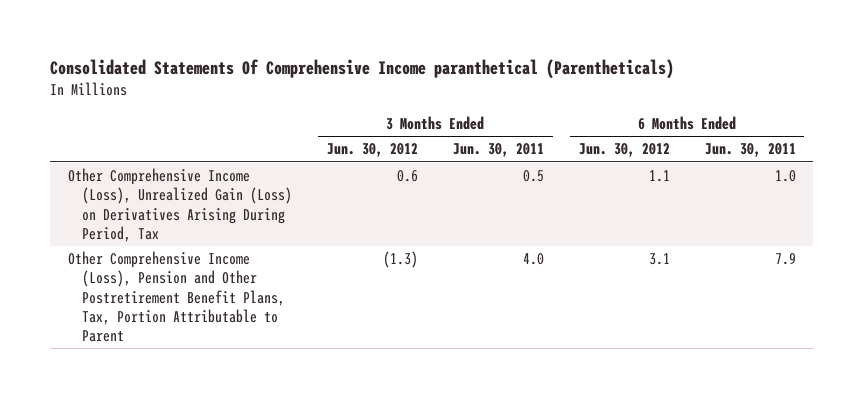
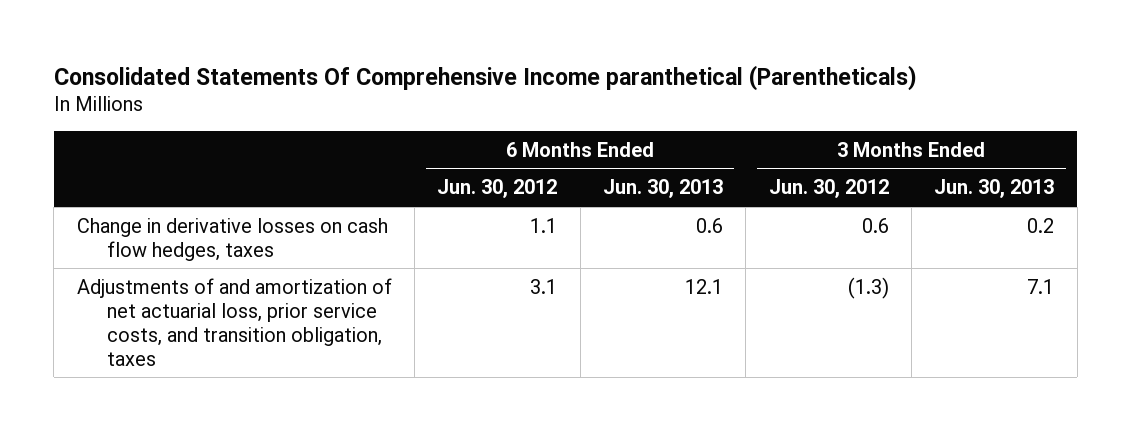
- | 3 Months Ended Jun. 30, 2012 | 3 Months Ended Jun. 30, 2011 | 6 Months Ended Jun. 30, 2012 | 6 Months Ended Jun. 30, 2011
+ | 6 Months Ended Jun. 30, 2012 | 6 Months Ended Jun. 30, 2013 | 3 Months Ended Jun. 30, 2012 | 3 Months Ended Jun. 30, 2013
- Other Comprehensive Income (Loss), Unrealized Gain (Loss) on Derivatives Arising During Period, Tax | 0.6 | 0.5 | 1.1 | 1.0
- Other Comprehensive Income (Loss), Pension and Other Postretirement Benefit Plans, Tax, Portion Attributable to Parent | (1.3) | 4.0 | 3.1 | 7.9
+ Change in derivative losses on cash flow hedges, taxes | 1.1 | 0.6 | 0.6 | 0.2
+ Adjustments of and amortization of net actuarial loss, prior service costs, and transition obligation, taxes | 3.1 | 12.1 | (1.3) | 7.1

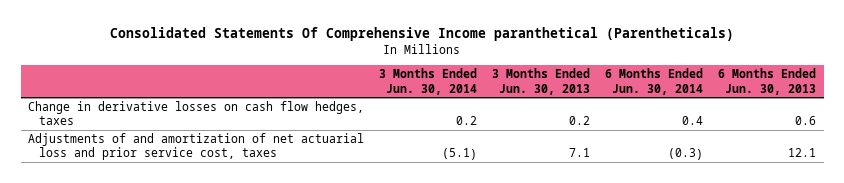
- | 6 Months Ended Jun. 30, 2012 | 6 Months Ended Jun. 30, 2013 | 3 Months Ended Jun. 30, 2012 | 3 Months Ended Jun. 30, 2013
+ | 3 Months Ended Jun. 30, 2014 | 3 Months Ended Jun. 30, 2013 | 6 Months Ended Jun. 30, 2014 | 6 Months Ended Jun. 30, 2013
- Adjustments of and amortization of net actuarial loss, prior service costs, and transition obligation, taxes | 3.1 | 12.1 | (1.3) | 7.1
+ Adjustments of and amortization of net actuarial loss and prior service cost, taxes | (5.1) | 7.1 | (0.3) | 12.1

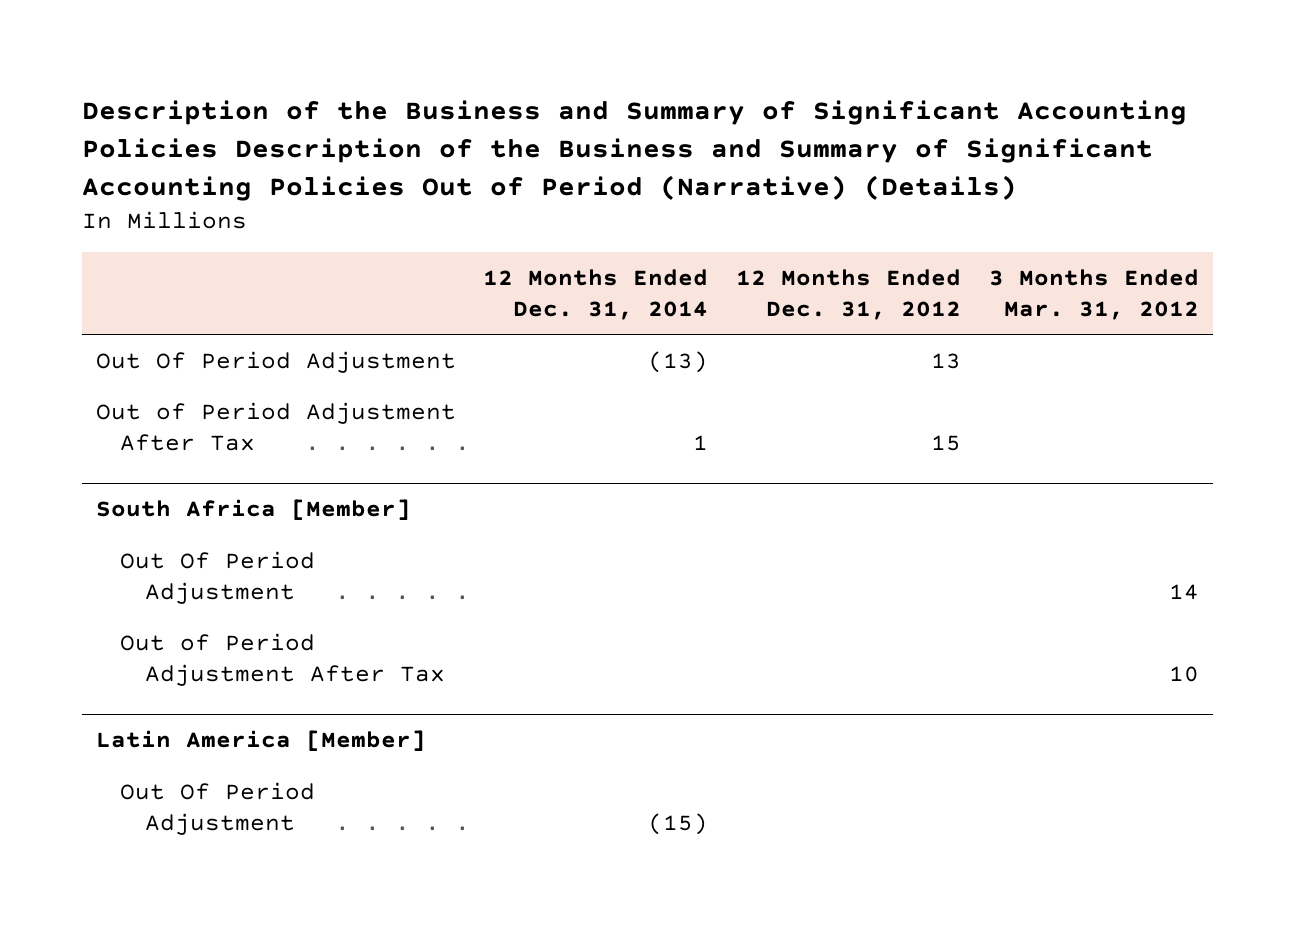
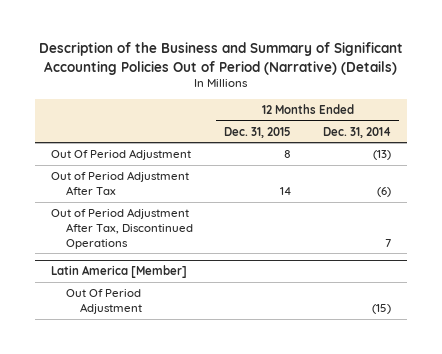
- Description of the Business and Summary of Significant Accounting Policies Description of the Business and Summary of Significant Accounting Policies Out of Period (Narrative) (Details)
+ Description of the Business and Summary of Significant Accounting Policies Out of Period (Narrative) (Details)
- | 12 Months Ended Dec. 31, 2014 | 12 Months Ended Dec. 31, 2012 | 3 Months Ended Mar. 31, 2012
+ | 12 Months Ended Dec. 31, 2015 | 12 Months Ended Dec. 31, 2014
- Out of Period Adjustment After Tax | 1 | 15 |
- South Africa [Member]
- Out Of Period Adjustment | | | 14
- Out of Period Adjustment After Tax | | | 10
+ Out of Period Adjustment After Tax | 14 | (6)
+ Out of Period Adjustment After Tax, Discontinued Operations | | 7

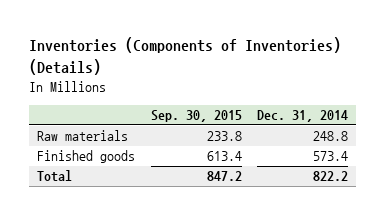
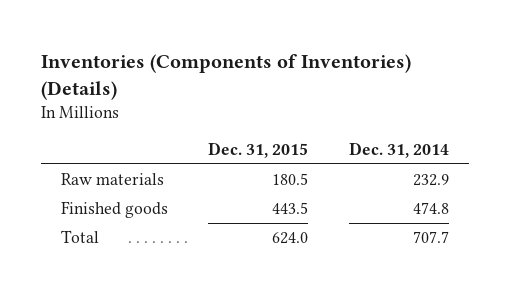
- | Sep. 30, 2015 | Dec. 31, 2014
+ | Dec. 31, 2015 | Dec. 31, 2014
- Raw materials | 233.8 | 248.8
- Finished goods | 613.4 | 573.4
- Total | 847.2 | 822.2
+ Raw materials | 180.5 | 232.9
+ Finished goods | 443.5 | 474.8
+ Total | 624.0 | 707.7

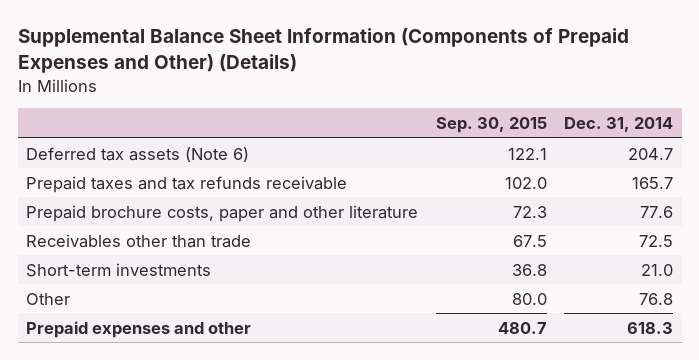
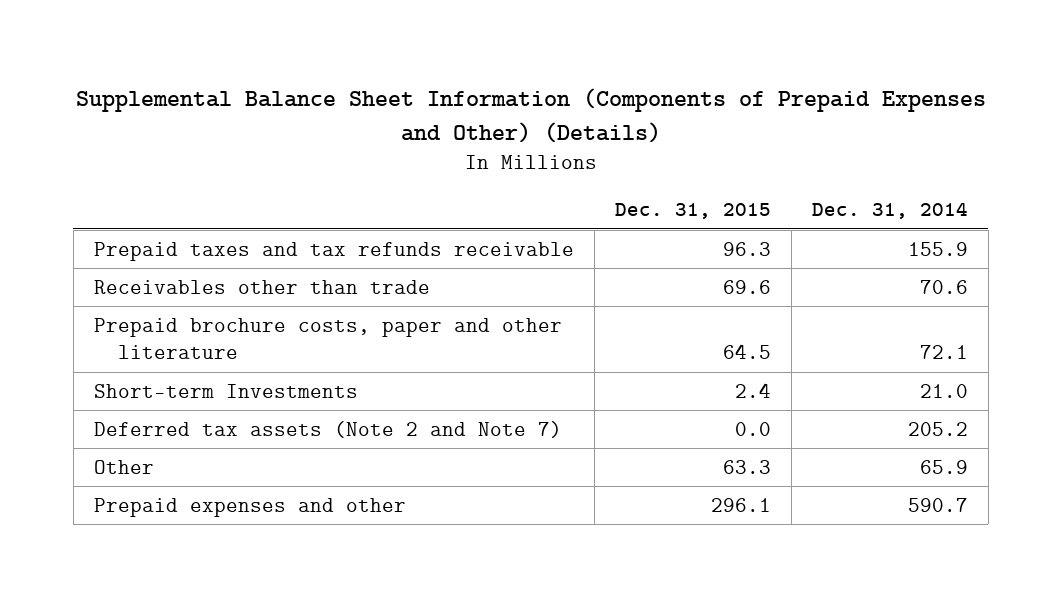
- | Sep. 30, 2015 | Dec. 31, 2014
+ | Dec. 31, 2015 | Dec. 31, 2014
- Deferred tax assets (Note 6) | 122.1 | 204.7
- Prepaid taxes and tax refunds receivable | 102.0 | 165.7
- Prepaid brochure costs, paper and other literature | 72.3 | 77.6
- Receivables other than trade | 67.5 | 72.5
- Short-term investments | 36.8 | 21.0
- Other | 80.0 | 76.8
- Prepaid expenses and other | 480.7 | 618.3
+ Prepaid taxes and tax refunds receivable | 96.3 | 155.9
+ Receivables other than trade | 69.6 | 70.6
+ Prepaid brochure costs, paper and other literature | 64.5 | 72.1
+ Short-term Investments | 2.4 | 21.0
+ Deferred tax assets (Note 2 and Note 7) | 0.0 | 205.2
+ Other | 63.3 | 65.9
+ Prepaid expenses and other | 296.1 | 590.7

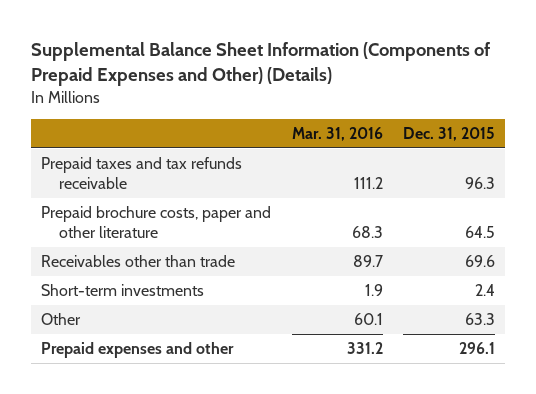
- | Dec. 31, 2015 | Dec. 31, 2014
+ | Mar. 31, 2016 | Dec. 31, 2015
- Short-term Investments | 2.4 | 21.0
- Deferred tax assets (Note 2 and Note 7) | 0.0 | 205.2
moved down: Receivables other than trade | 89.7 | 69.6
+ Short-term investments | 1.9 | 2.4

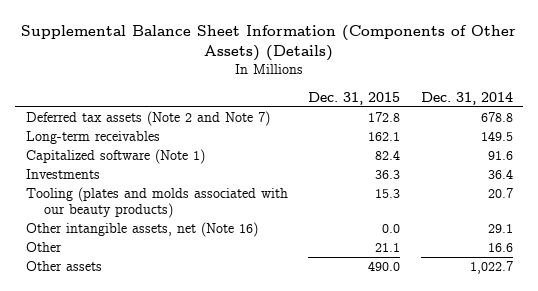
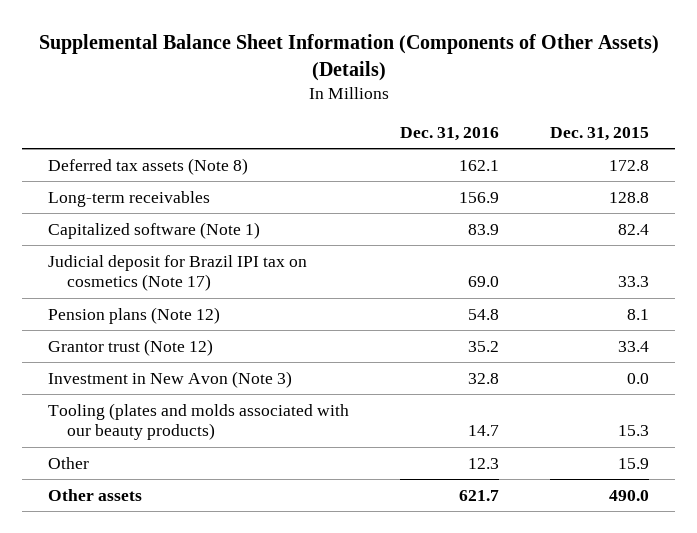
- | Dec. 31, 2015 | Dec. 31, 2014
+ | Dec. 31, 2016 | Dec. 31, 2015
- Deferred tax assets (Note 2 and Note 7) | 172.8 | 678.8
- Long-term receivables | 162.1 | 149.5
+ Deferred tax assets (Note 8) | 162.1 | 172.8
+ Long-term receivables | 156.9 | 128.8
- Investments | 36.3 | 36.4
+ Judicial deposit for Brazil IPI tax on cosmetics (Note 17) | 69.0 | 33.3
+ Pension plans (Note 12) | 54.8 | 8.1
+ Grantor trust (Note 12) | 35.2 | 33.4
+ Investment in New Avon (Note 3) | 32.8 | 0.0
- Other intangible assets, net (Note 16) | 0.0 | 29.1
- Other | 21.1 | 16.6
+ Other | 12.3 | 15.9

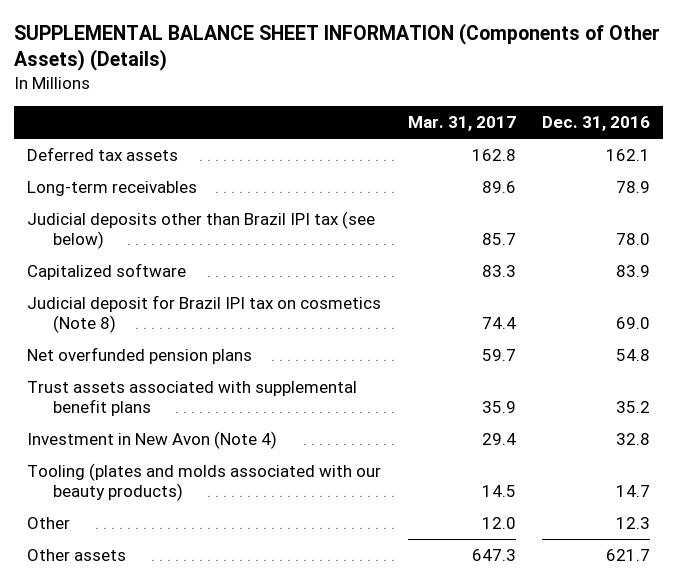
- Supplemental Balance Sheet Information (Components of Other Assets) (Details)
+ SUPPLEMENTAL BALANCE SHEET INFORMATION (Components of Other Assets) (Details)
- | Dec. 31, 2016 | Dec. 31, 2015
+ | Mar. 31, 2017 | Dec. 31, 2016
- Deferred tax assets (Note 8) | 162.1 | 172.8
- Long-term receivables | 156.9 | 128.8
- Capitalized software (Note 1) | 83.9 | 82.4
- Judicial deposit for Brazil IPI tax on cosmetics (Note 17) | 69.0 | 33.3
- Pension plans (Note 12) | 54.8 | 8.1
- Grantor trust (Note 12) | 35.2 | 33.4
- Investment in New Avon (Note 3) | 32.8 | 0.0
+ Deferred tax assets | 162.8 | 162.1
+ Long-term receivables | 89.6 | 78.9
+ Judicial deposits other than Brazil IPI tax (see below) | 85.7 | 78.0
+ Capitalized software | 83.3 | 83.9
+ Judicial deposit for Brazil IPI tax on cosmetics (Note 8) | 74.4 | 69.0
+ Net overfunded pension plans | 59.7 | 54.8
+ Trust assets associated with supplemental benefit plans | 35.9 | 35.2
+ Investment in New Avon (Note 4) | 29.4 | 32.8

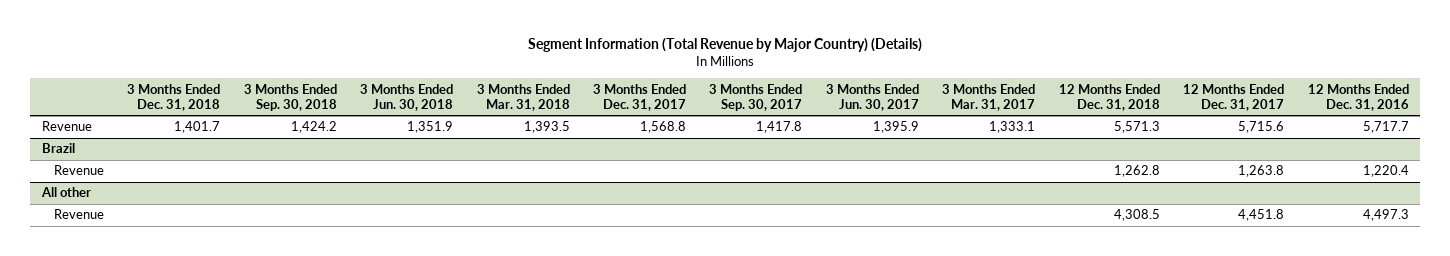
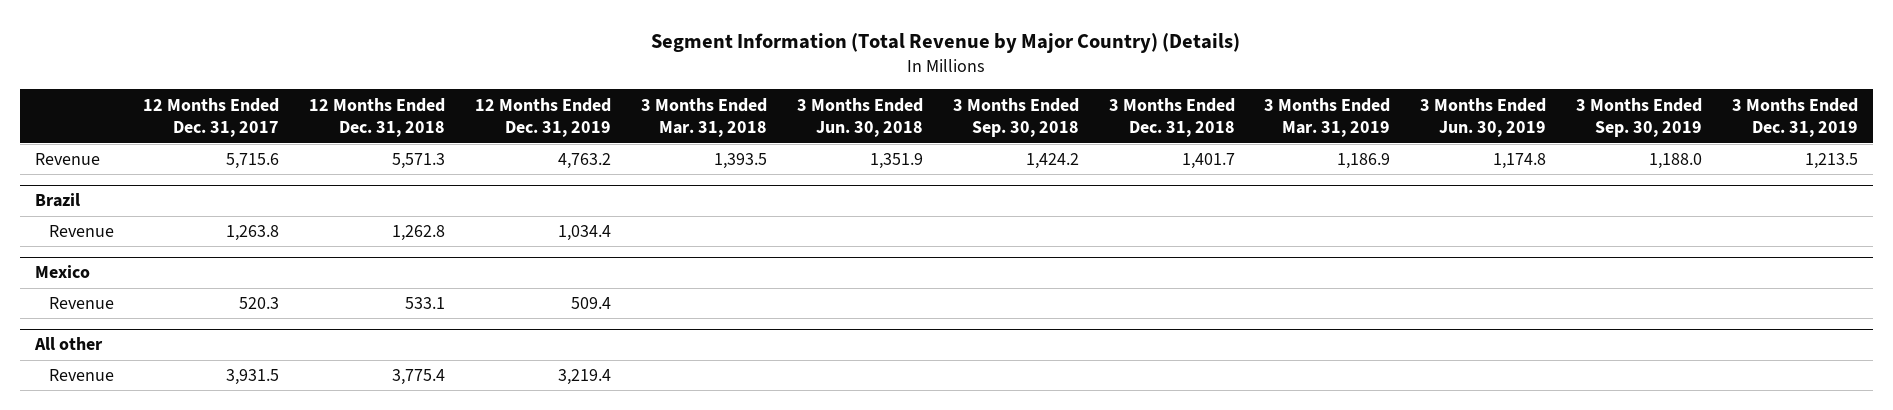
- | 3 Months Ended Dec. 31, 2018 | 3 Months Ended Sep. 30, 2018 | 3 Months Ended Jun. 30, 2018 | 3 Months Ended Mar. 31, 2018 | 3 Months Ended Dec. 31, 2017 | 3 Months Ended Sep. 30, 2017 | 3 Months Ended Jun. 30, 2017 | 3 Months Ended Mar. 31, 2017 | 12 Months Ended Dec. 31, 2018 | 12 Months Ended Dec. 31, 2017 | 12 Months Ended Dec. 31, 2016
+ | 12 Months Ended Dec. 31, 2017 | 12 Months Ended Dec. 31, 2018 | 12 Months Ended Dec. 31, 2019 | 3 Months Ended Mar. 31, 2018 | 3 Months Ended Jun. 30, 2018 | 3 Months Ended Sep. 30, 2018 | 3 Months Ended Dec. 31, 2018 | 3 Months Ended Mar. 31, 2019 | 3 Months Ended Jun. 30, 2019 | 3 Months Ended Sep. 30, 2019 | 3 Months Ended Dec. 31, 2019
+ Mexico
+ Revenue | 520.3 | 533.1 | 509.4 | | | | | | | |
@ All other
- Revenue | | | | | | | | | 4,308.5 | 4,451.8 | 4,497.3
+ Revenue | 3,931.5 | 3,775.4 | 3,219.4 | | | | | | | |

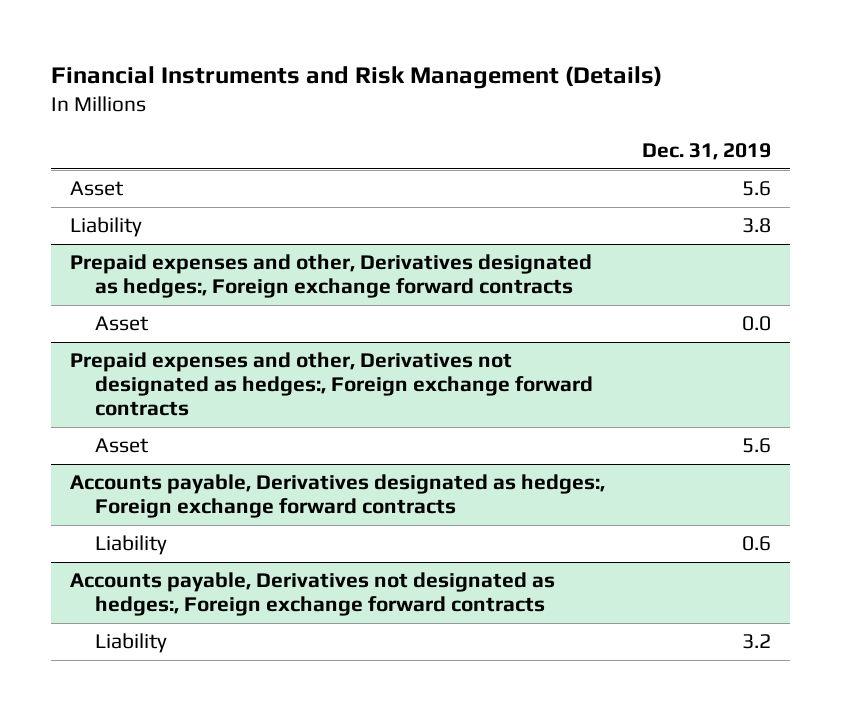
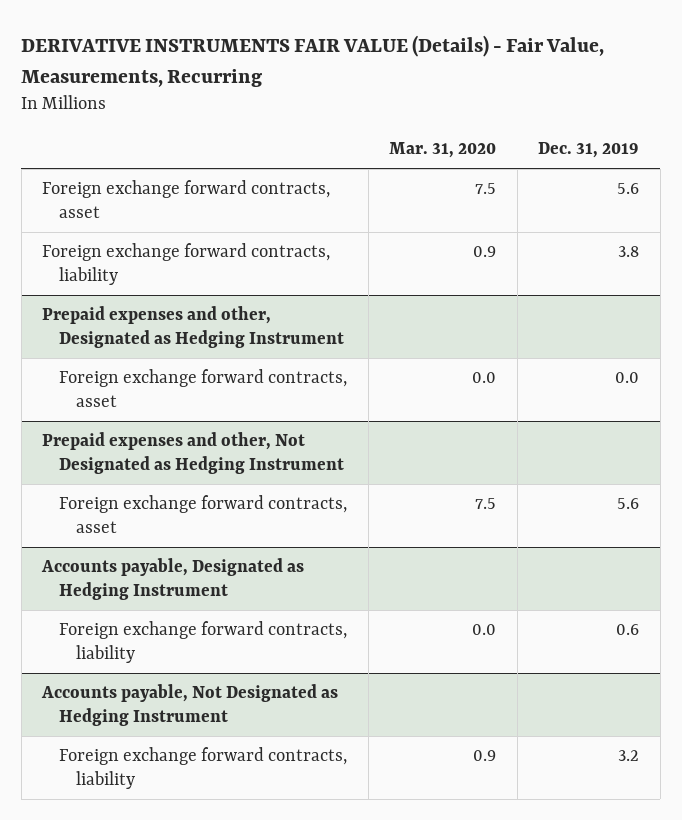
- Financial Instruments and Risk Management (Details)
+ DERIVATIVE INSTRUMENTS FAIR VALUE (Details) - Fair Value, Measurements, Recurring
- | Dec. 31, 2019
+ | Mar. 31, 2020 | Dec. 31, 2019
- Asset | 5.6
- Liability | 3.8
- Prepaid expenses and other, Derivatives designated as hedges:, Foreign exchange forward contracts
- Asset | 0.0
- Prepaid expenses and other, Derivatives not designated as hedges:, Foreign exchange forward contracts
- Asset | 5.6
- Accounts payable, Derivatives designated as hedges:, Foreign exchange forward contracts
- Liability | 0.6
- Accounts payable, Derivatives not designated as hedges:, Foreign exchange forward contracts
- Liability | 3.2
+ Foreign exchange forward contracts, asset | 7.5 | 5.6
+ Foreign exchange forward contracts, liability | 0.9 | 3.8
+ Prepaid expenses and other, Designated as Hedging Instrument
+ Foreign exchange forward contracts, asset | 0.0 | 0.0
+ Prepaid expenses and other, Not Designated as Hedging Instrument
+ Foreign exchange forward contracts, asset | 7.5 | 5.6
+ Accounts payable, Designated as Hedging Instrument
+ Foreign exchange forward contracts, liability | 0.0 | 0.6
+ Accounts payable, Not Designated as Hedging Instrument
+ Foreign exchange forward contracts, liability | 0.9 | 3.2

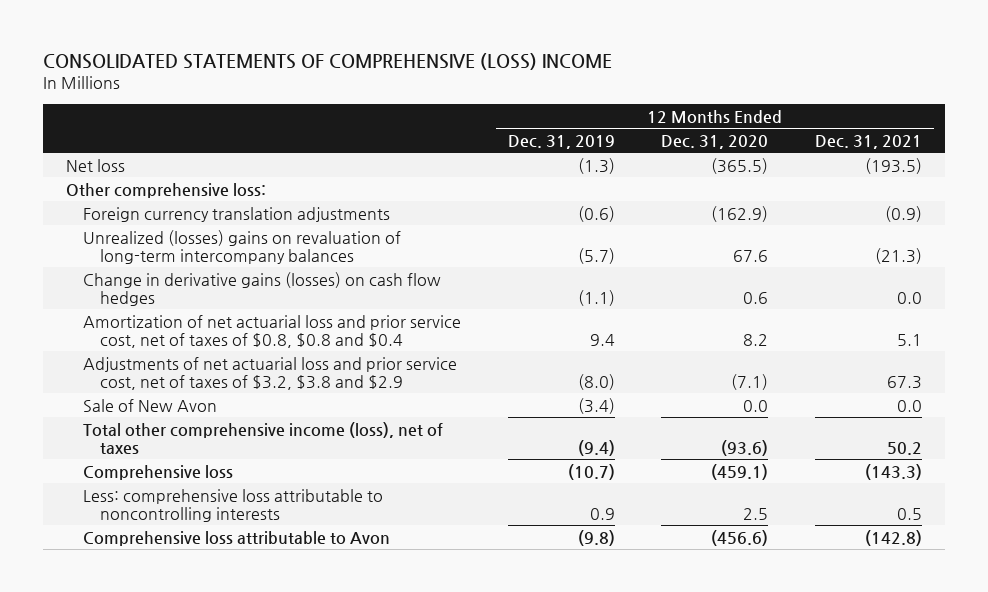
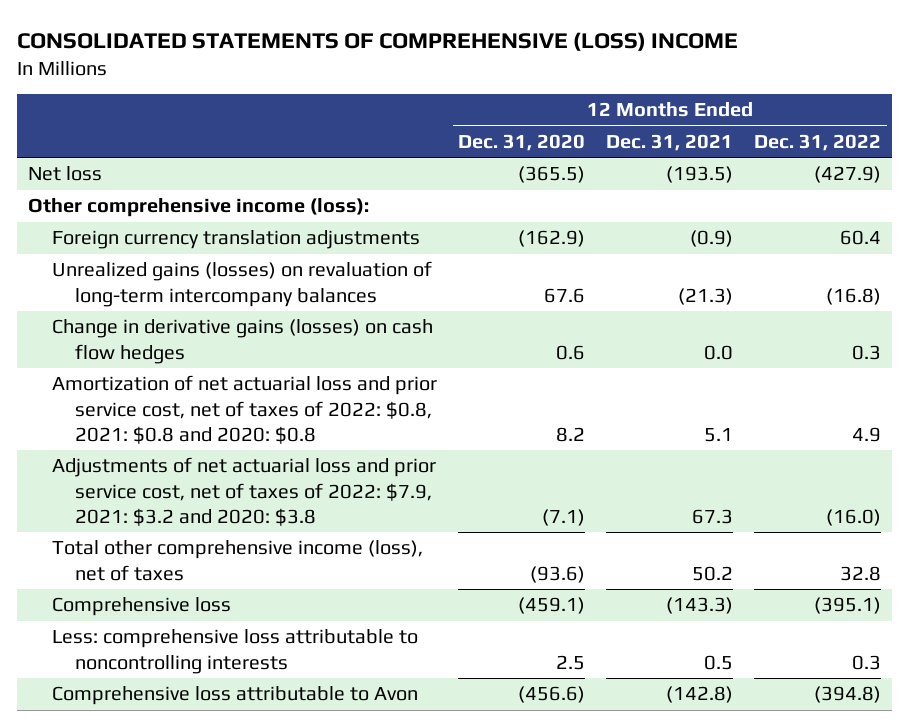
- | 12 Months Ended Dec. 31, 2019 | 12 Months Ended Dec. 31, 2020 | 12 Months Ended Dec. 31, 2021
+ | 12 Months Ended Dec. 31, 2020 | 12 Months Ended Dec. 31, 2021 | 12 Months Ended Dec. 31, 2022
- Other comprehensive loss:
+ Other comprehensive income (loss):
- Unrealized (losses) gains on revaluation of long-term intercompany balances | (5.7) | 67.6 | (21.3)
+ Unrealized gains (losses) on revaluation of long-term intercompany balances | 67.6 | (21.3) | (16.8)
- Amortization of net actuarial loss and prior service cost, net of taxes of $0.8, $0.8 and $0.4 | 9.4 | 8.2 | 5.1
- Adjustments of net actuarial loss and prior service cost, net of taxes of $3.2, $3.8 and $2.9 | (8.0) | (7.1) | 67.3
- Sale of New Avon | (3.4) | 0.0 | 0.0
+ Amortization of net actuarial loss and prior service cost, net of taxes of 2022: $0.8, 2021: $0.8 and 2020: $0.8 | 8.2 | 5.1 | 4.9
+ Adjustments of net actuarial loss and prior service cost, net of taxes of 2022: $7.9, 2021: $3.2 and 2020: $3.8 | (7.1) | 67.3 | (16.0)

